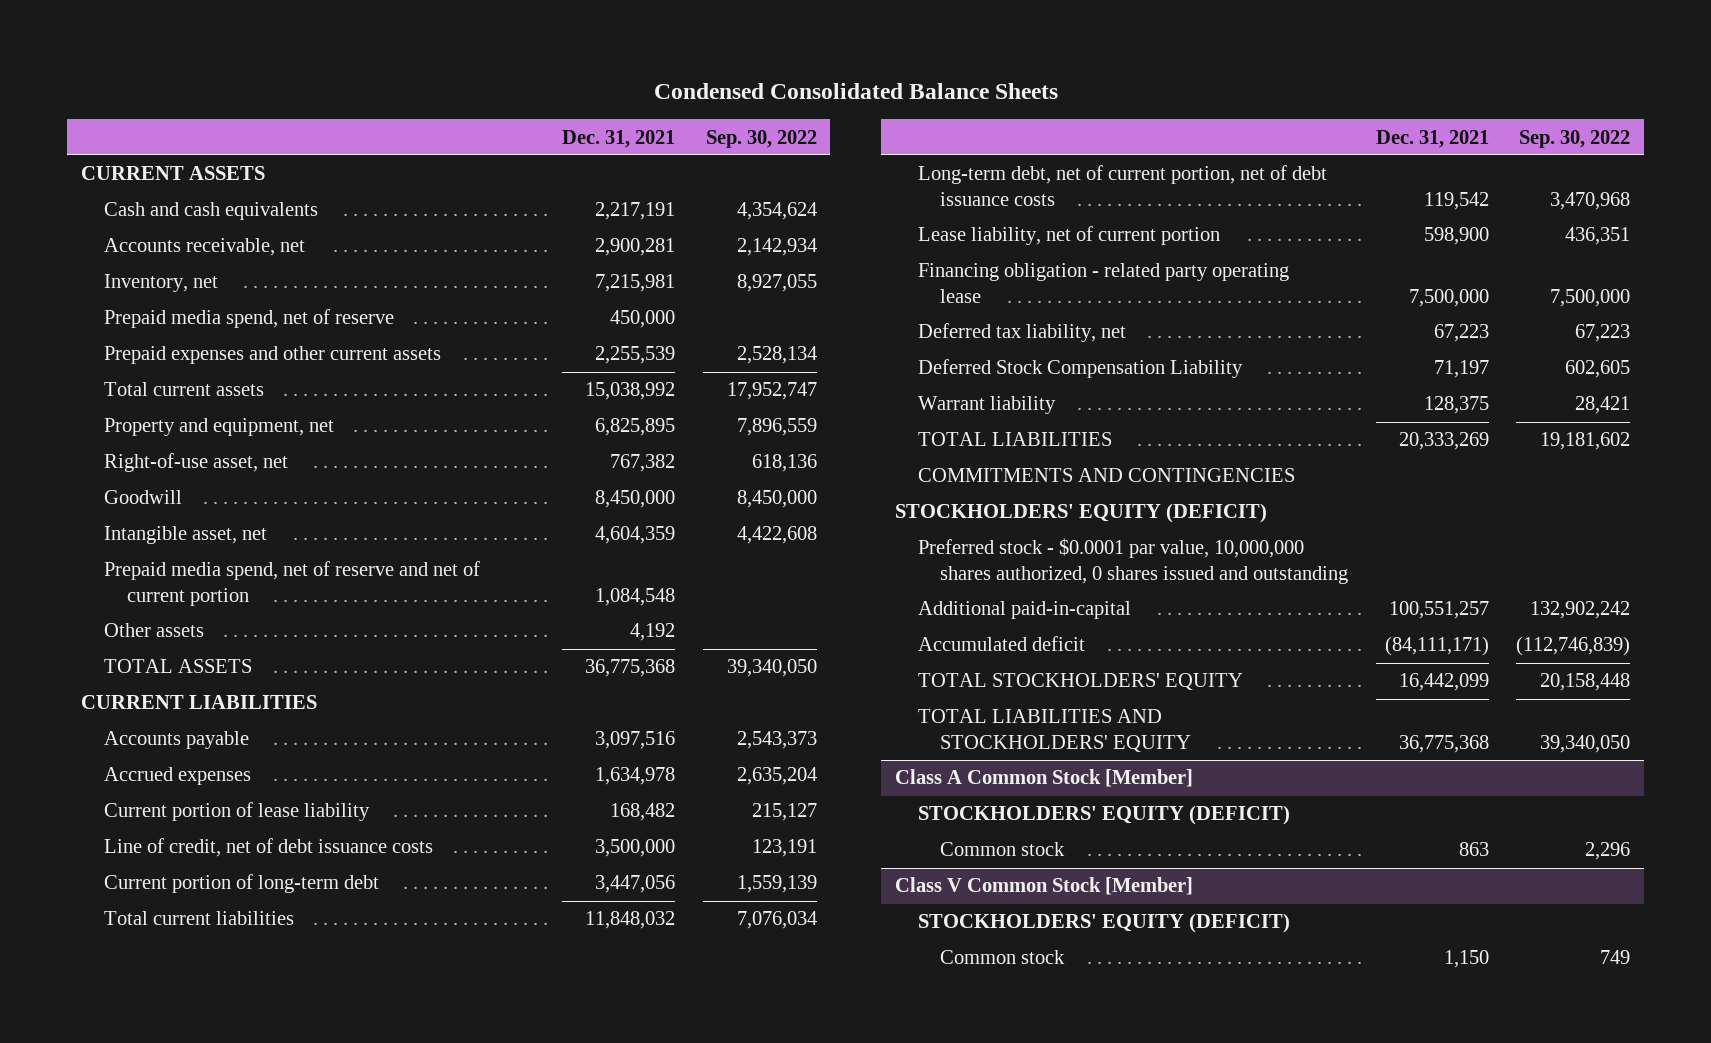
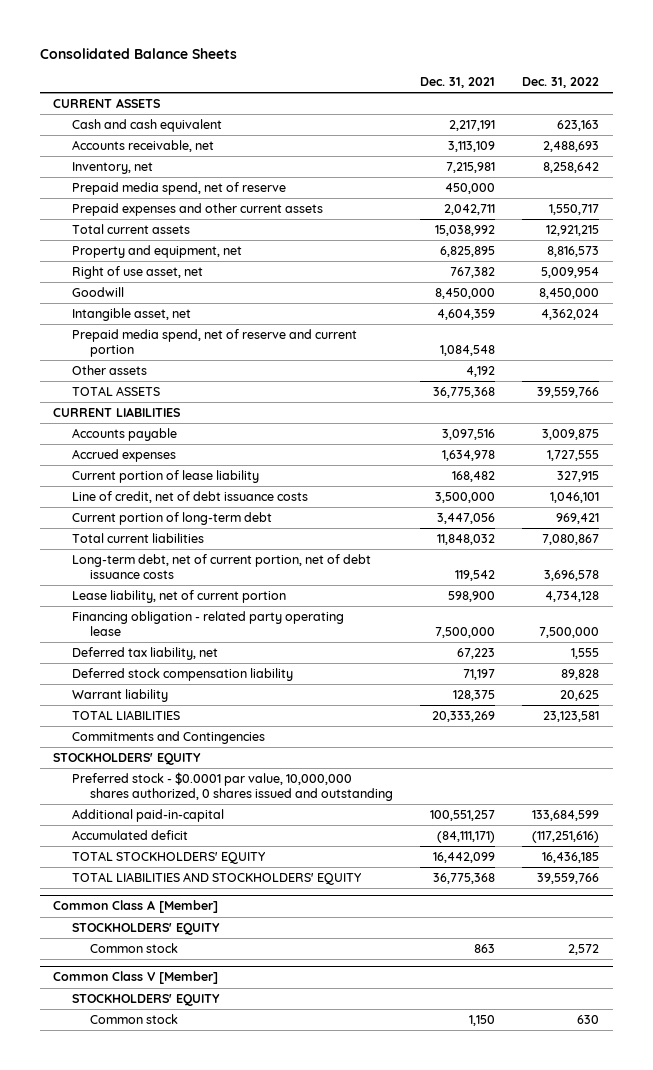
- Condensed Consolidated Balance Sheets
+ Consolidated Balance Sheets
- | Dec. 31, 2021 | Sep. 30, 2022
+ | Dec. 31, 2021 | Dec. 31, 2022
- Cash and cash equivalents | 2,217,191 | 4,354,624
- Accounts receivable, net | 2,900,281 | 2,142,934
+ Cash and cash equivalent | 2,217,191 | 623,163
+ Accounts receivable, net | 3,113,109 | 2,488,693
- Prepaid expenses and other current assets | 2,255,539 | 2,528,134
+ Prepaid expenses and other current assets | 2,042,711 | 1,550,717
- Right-of-use asset, net | 767,382 | 618,136
+ Right of use asset, net | 767,382 | 5,009,954
- Prepaid media spend, net of reserve and net of current portion | 1,084,548 |
+ Prepaid media spend, net of reserve and current portion | 1,084,548 |
- Deferred Stock Compensation Liability | 71,197 | 602,605
+ Deferred stock compensation liability | 71,197 | 89,828
- COMMITMENTS AND CONTINGENCIES
- STOCKHOLDERS' EQUITY (DEFICIT)
+ Commitments and Contingencies
+ STOCKHOLDERS' EQUITY
- Class A Common Stock [Member]
- STOCKHOLDERS' EQUITY (DEFICIT)
+ Common Class A [Member]
+ STOCKHOLDERS' EQUITY
- Class V Common Stock [Member]
- STOCKHOLDERS' EQUITY (DEFICIT)
+ Common Class V [Member]
+ STOCKHOLDERS' EQUITY

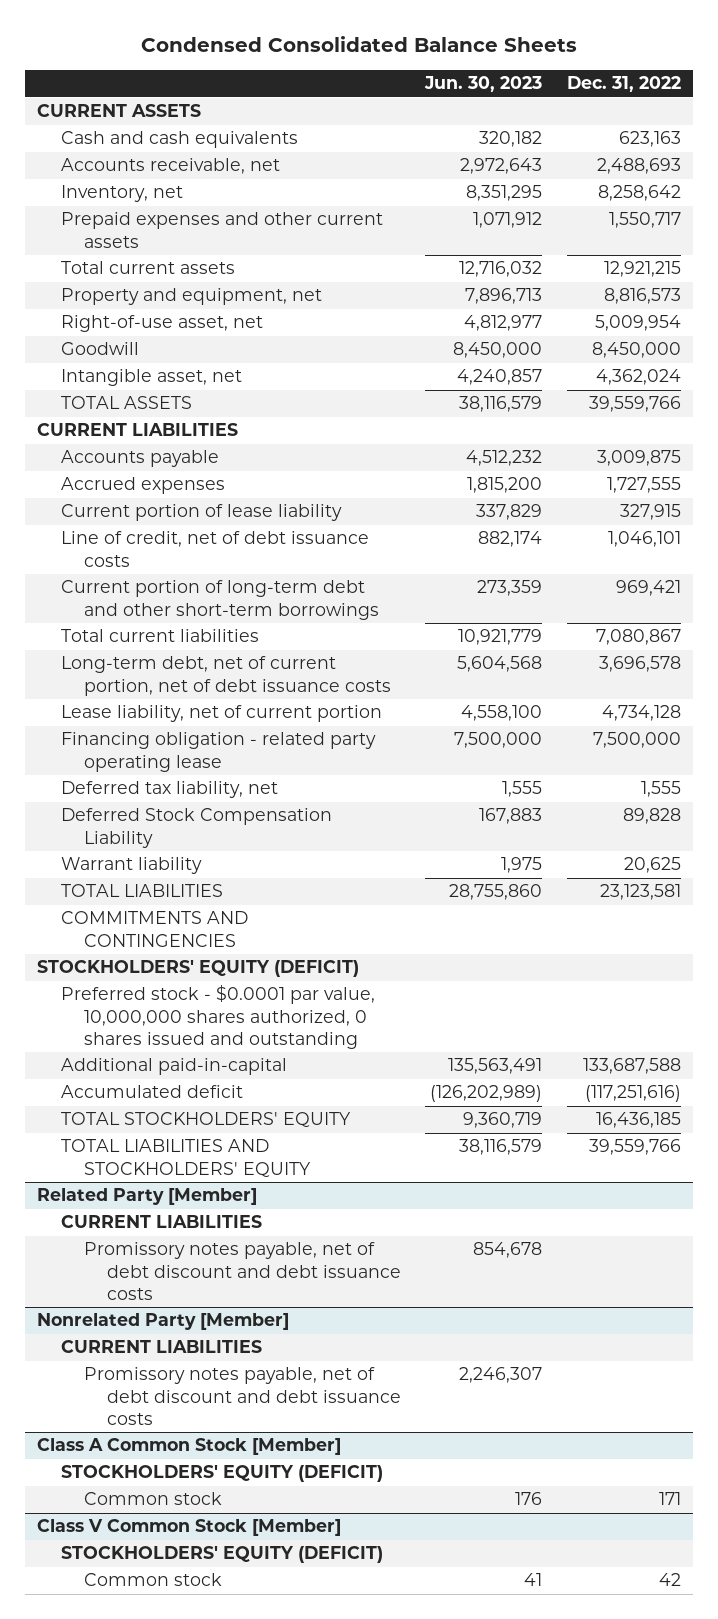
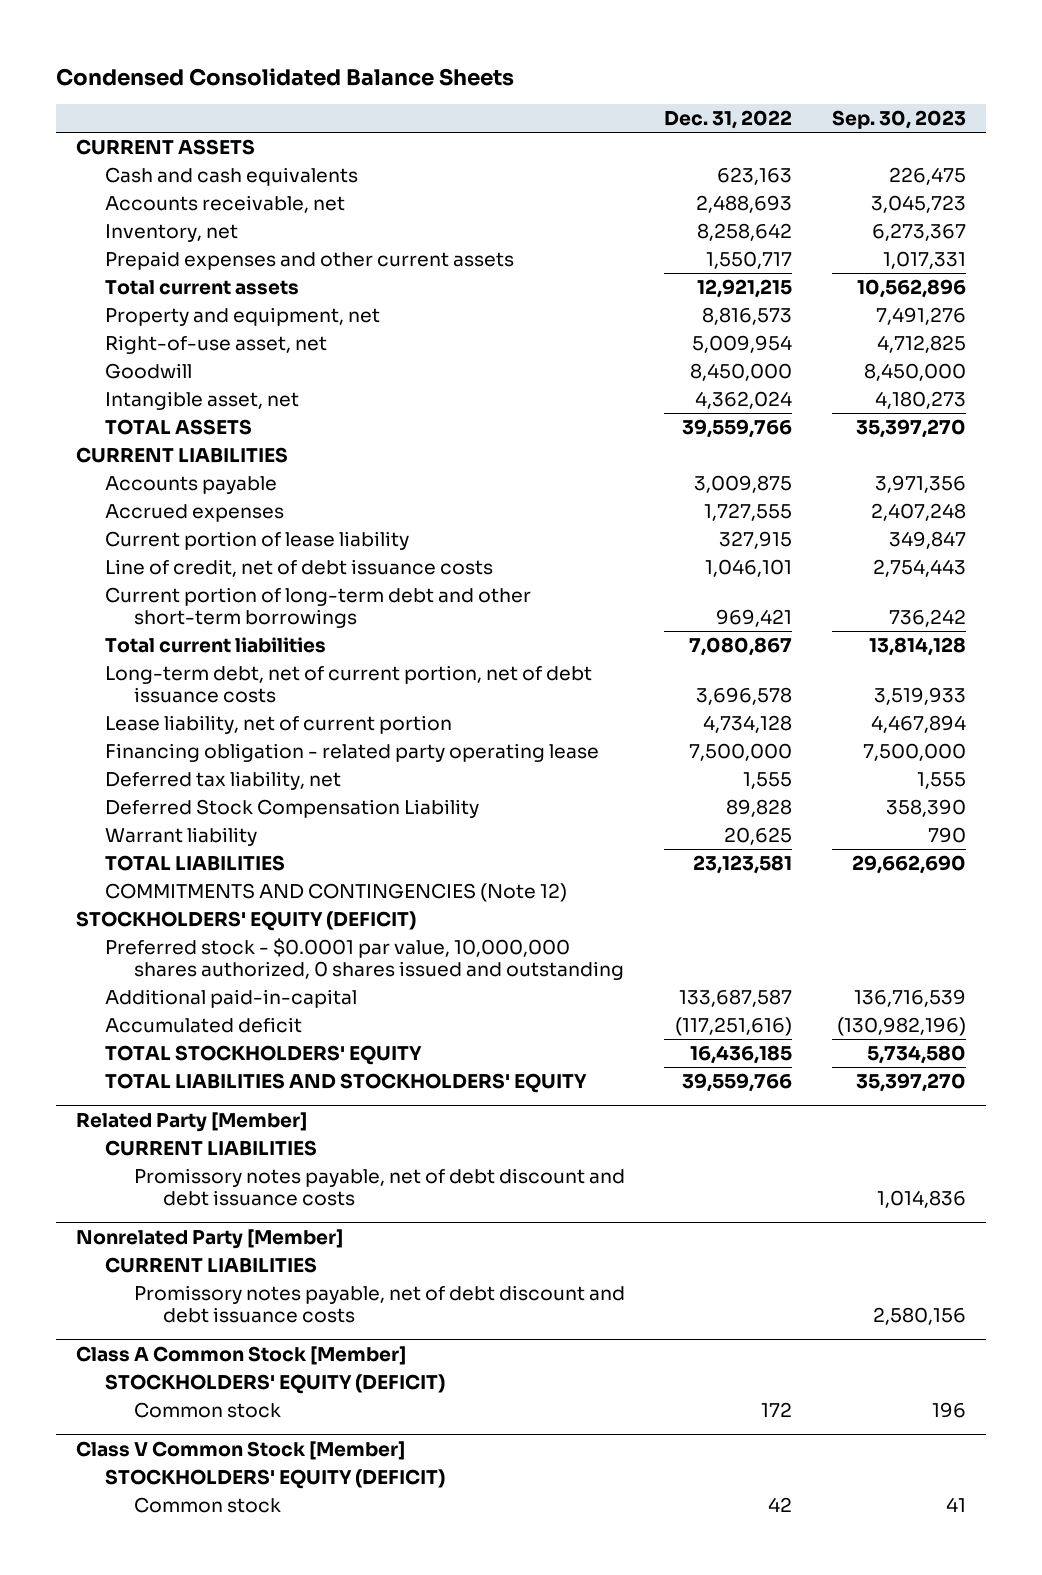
- | Jun. 30, 2023 | Dec. 31, 2022
+ | Dec. 31, 2022 | Sep. 30, 2023
- COMMITMENTS AND CONTINGENCIES
+ COMMITMENTS AND CONTINGENCIES (Note 12)
- Additional paid-in-capital | 135,563,491 | 133,687,588
+ Additional paid-in-capital | 133,687,587 | 136,716,539
@ Class A Common Stock [Member]
- Common stock | 176 | 171
+ Common stock | 172 | 196

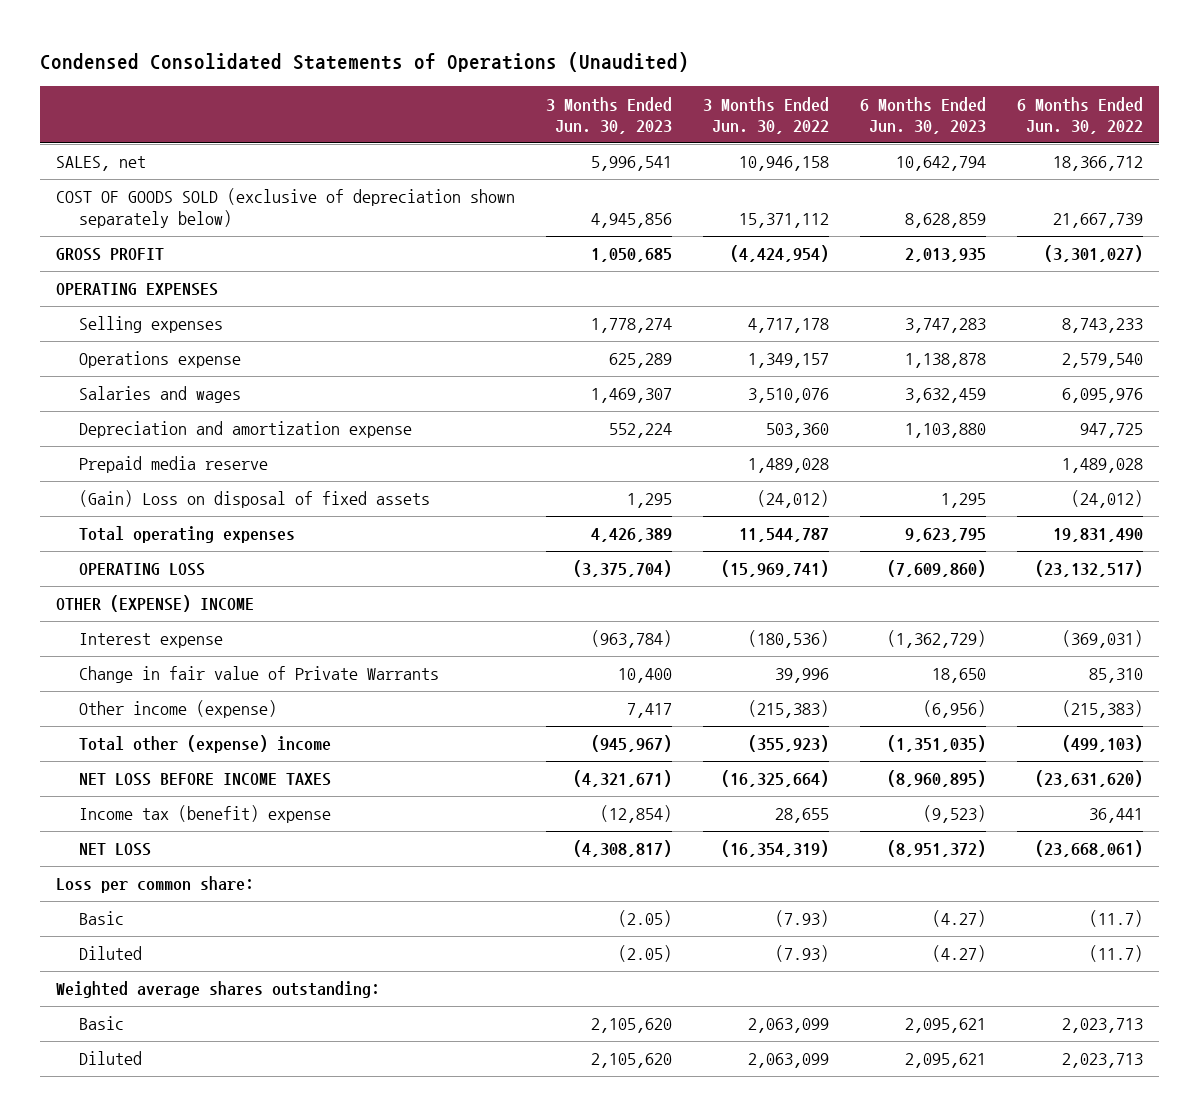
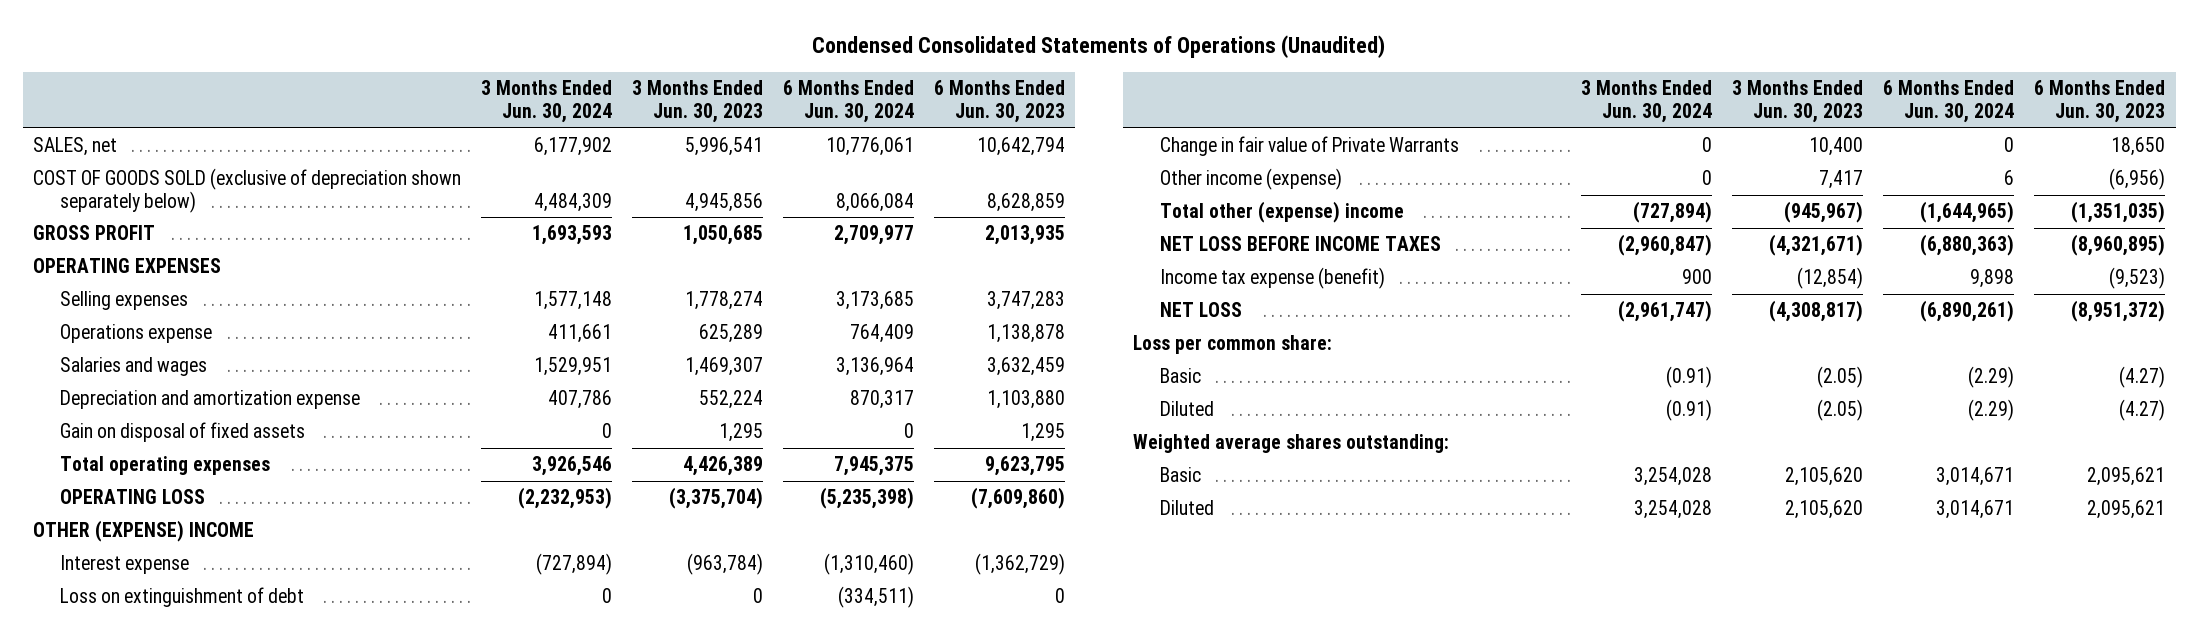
- | 3 Months Ended Jun. 30, 2023 | 3 Months Ended Jun. 30, 2022 | 6 Months Ended Jun. 30, 2023 | 6 Months Ended Jun. 30, 2022
+ | 3 Months Ended Jun. 30, 2024 | 3 Months Ended Jun. 30, 2023 | 6 Months Ended Jun. 30, 2024 | 6 Months Ended Jun. 30, 2023
- Prepaid media reserve | | 1,489,028 | | 1,489,028
- (Gain) Loss on disposal of fixed assets | 1,295 | (24,012) | 1,295 | (24,012)
+ Gain on disposal of fixed assets | 0 | 1,295 | 0 | 1,295
+ Loss on extinguishment of debt | 0 | 0 | (334,511) | 0
- Income tax (benefit) expense | (12,854) | 28,655 | (9,523) | 36,441
+ Income tax expense (benefit) | 900 | (12,854) | 9,898 | (9,523)

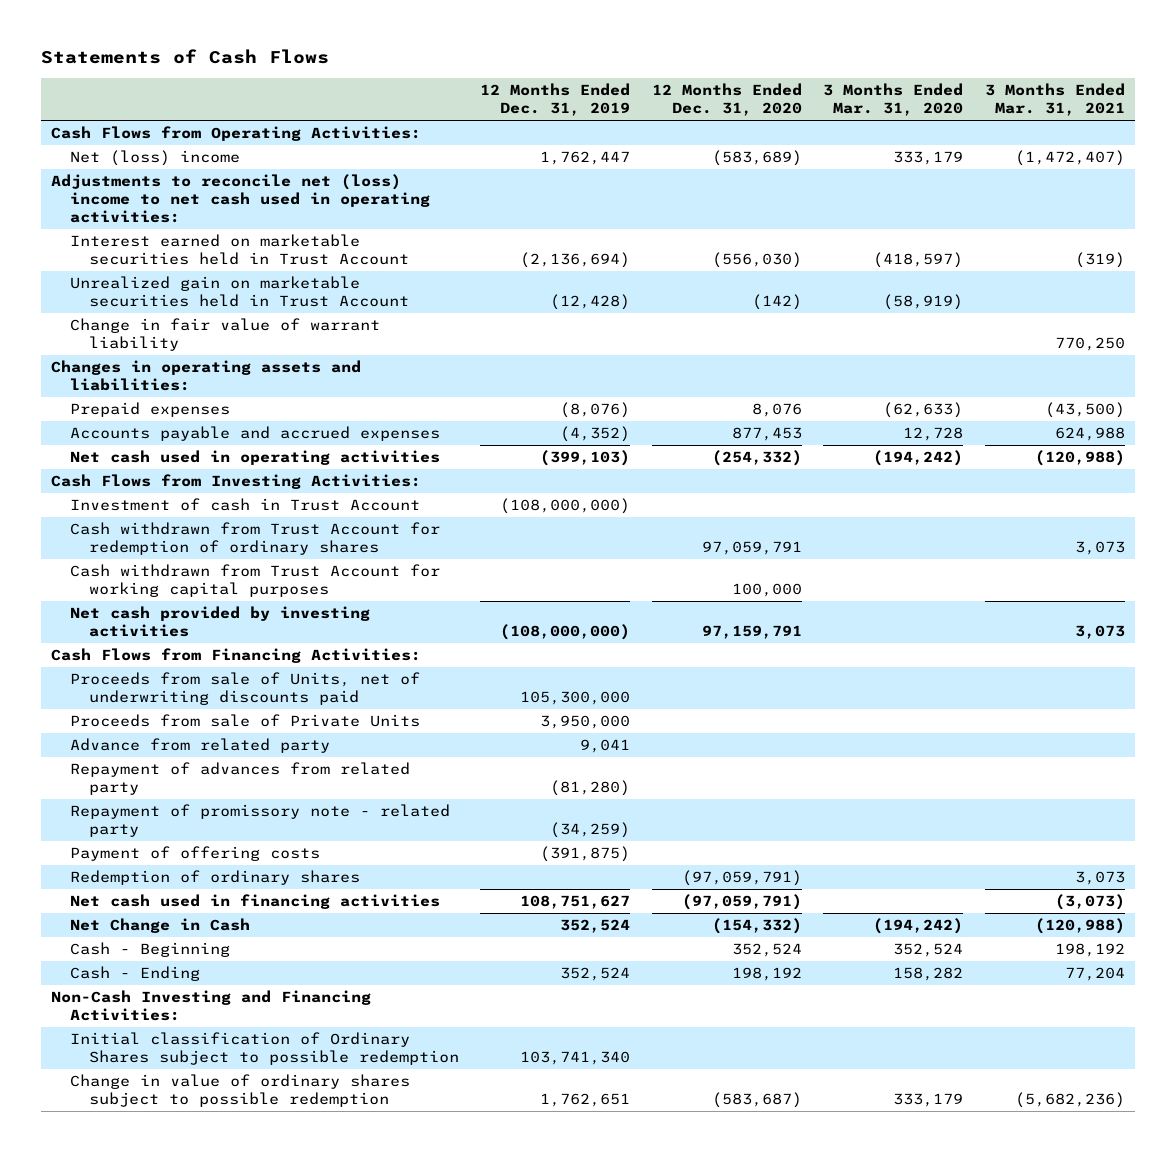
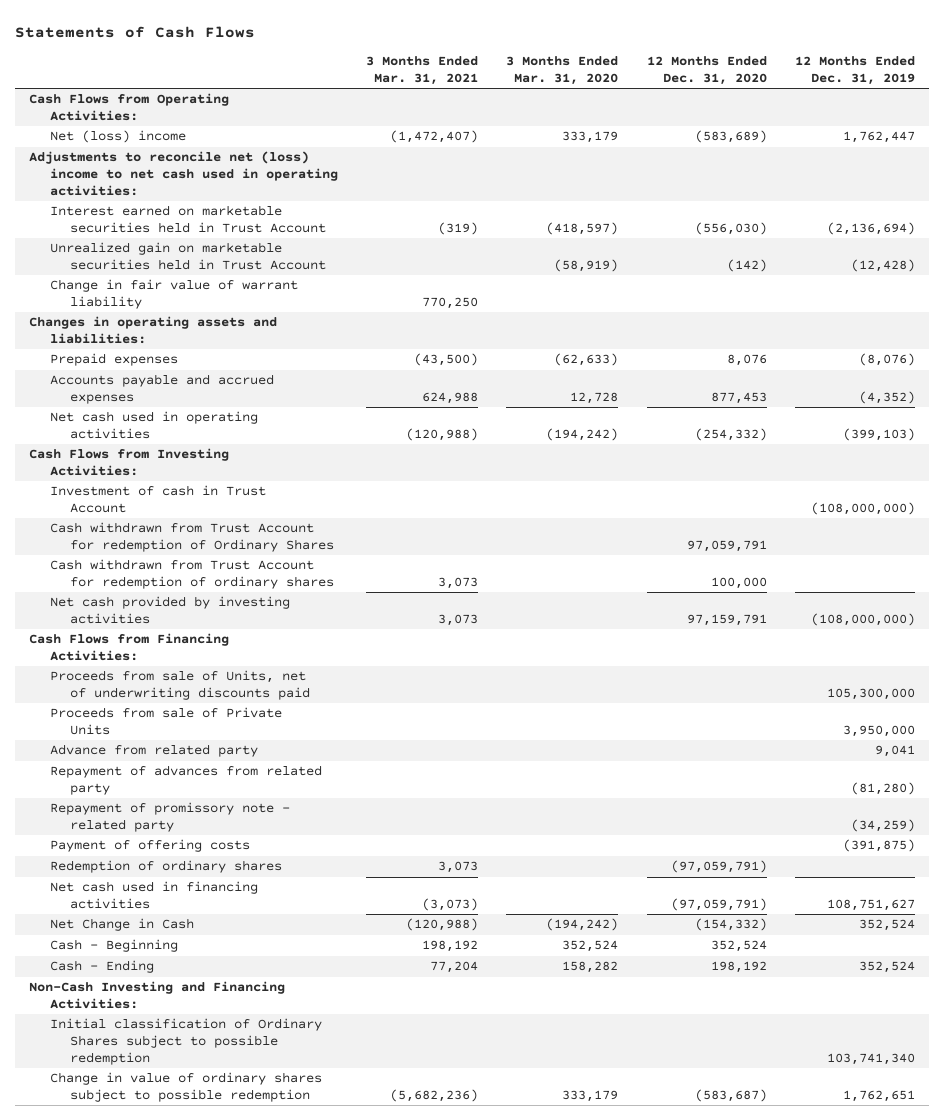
- | 12 Months Ended Dec. 31, 2019 | 12 Months Ended Dec. 31, 2020 | 3 Months Ended Mar. 31, 2020 | 3 Months Ended Mar. 31, 2021
+ | 3 Months Ended Mar. 31, 2021 | 3 Months Ended Mar. 31, 2020 | 12 Months Ended Dec. 31, 2020 | 12 Months Ended Dec. 31, 2019
- Cash withdrawn from Trust Account for redemption of ordinary shares | | 97,059,791 | | 3,073
- Cash withdrawn from Trust Account for working capital purposes | | 100,000 | |
+ Cash withdrawn from Trust Account for redemption of Ordinary Shares | | | 97,059,791 |
+ Cash withdrawn from Trust Account for redemption of ordinary shares | 3,073 | | 100,000 |

